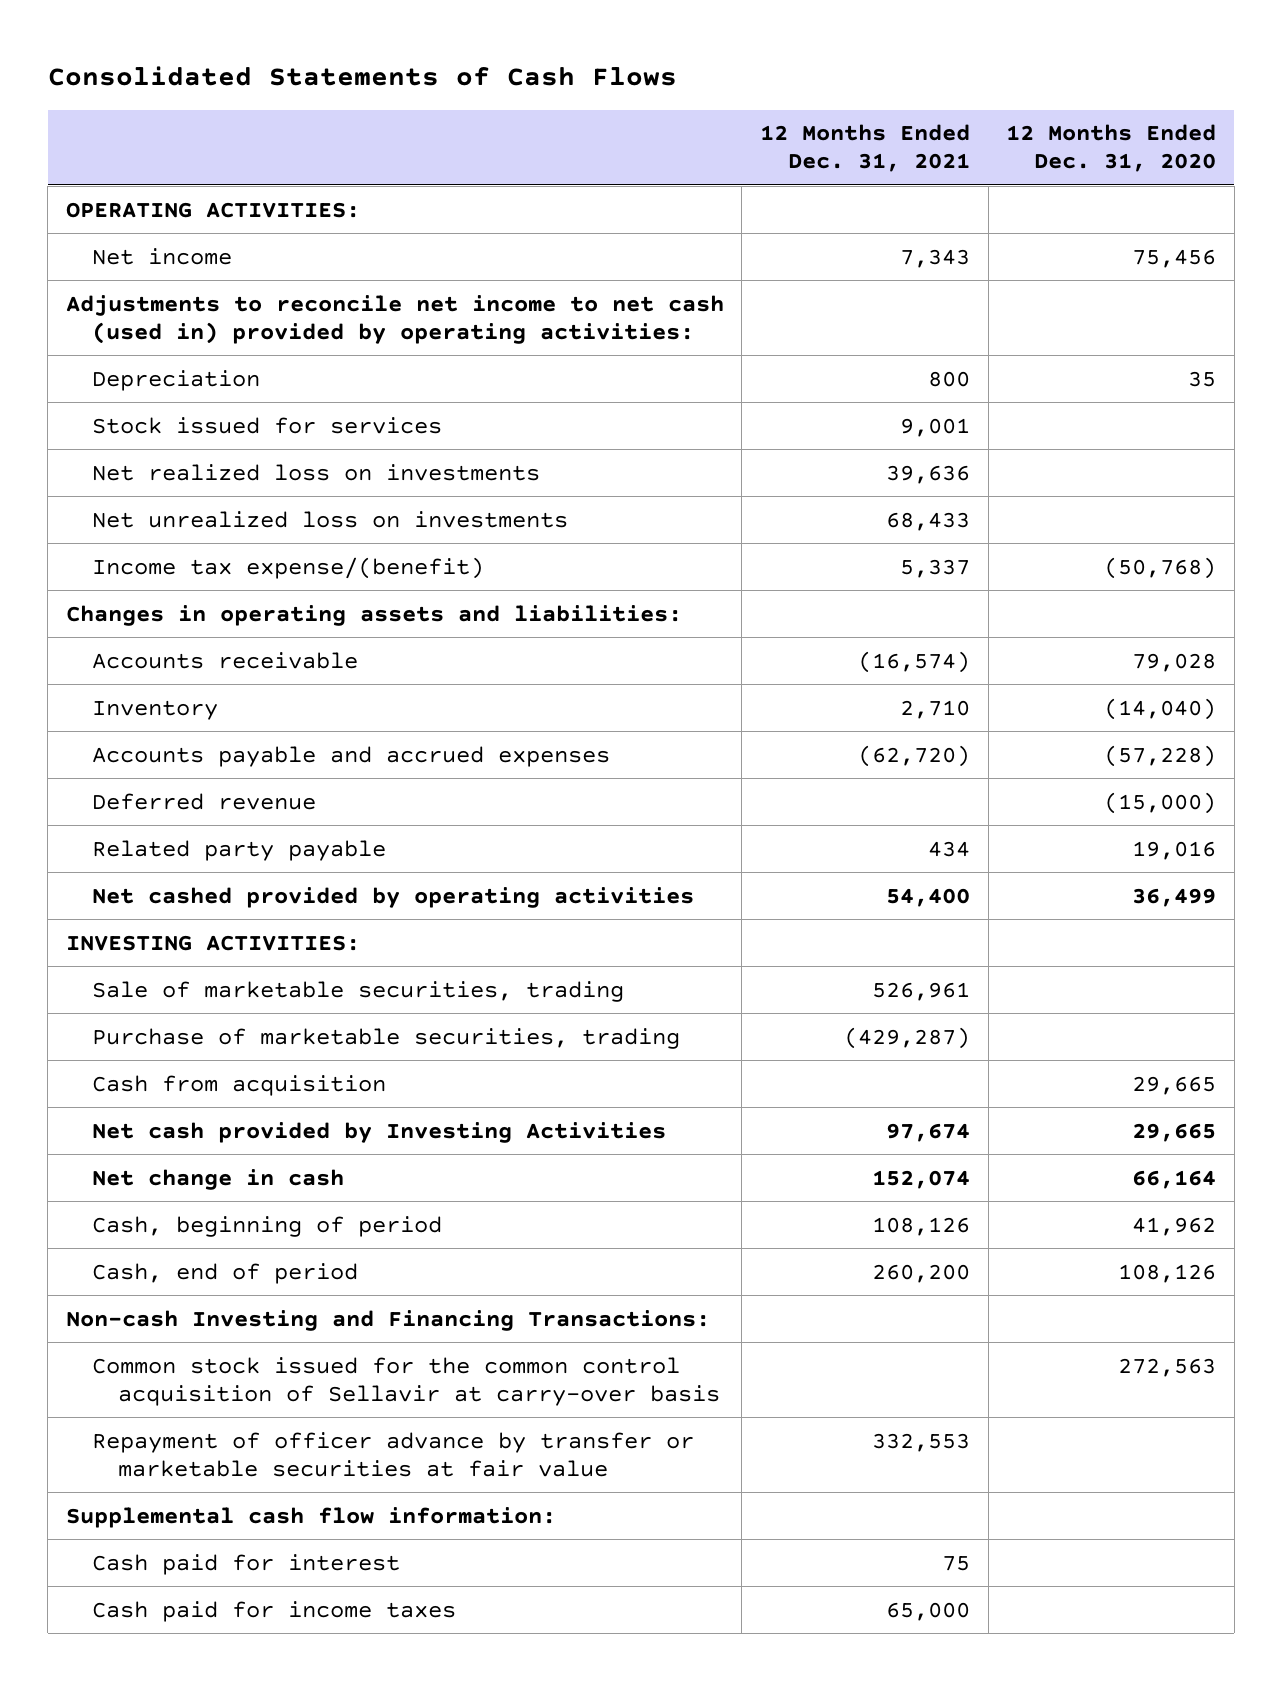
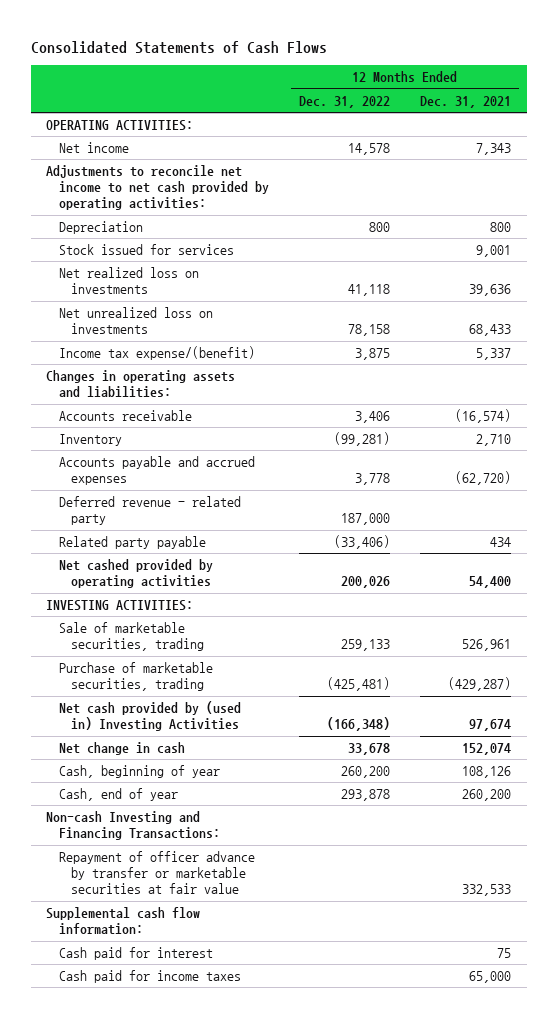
- | 12 Months Ended Dec. 31, 2021 | 12 Months Ended Dec. 31, 2020
+ | 12 Months Ended Dec. 31, 2022 | 12 Months Ended Dec. 31, 2021
- Adjustments to reconcile net income to net cash (used in) provided by operating activities:
+ Adjustments to reconcile net income to net cash provided by operating activities:
- Deferred revenue | | (15,000)
+ Deferred revenue - related party | 187,000 |
- Cash from acquisition | | 29,665
- Net cash provided by Investing Activities | 97,674 | 29,665
+ Net cash provided by (used in) Investing Activities | (166,348) | 97,674
- Cash, beginning of period | 108,126 | 41,962
- Cash, end of period | 260,200 | 108,126
+ Cash, beginning of year | 260,200 | 108,126
+ Cash, end of year | 293,878 | 260,200
- Common stock issued for the common control acquisition of Sellavir at carry-over basis | | 272,563
- Repayment of officer advance by transfer or marketable securities at fair value | 332,553 |
+ Repayment of officer advance by transfer or marketable securities at fair value | | 332,533

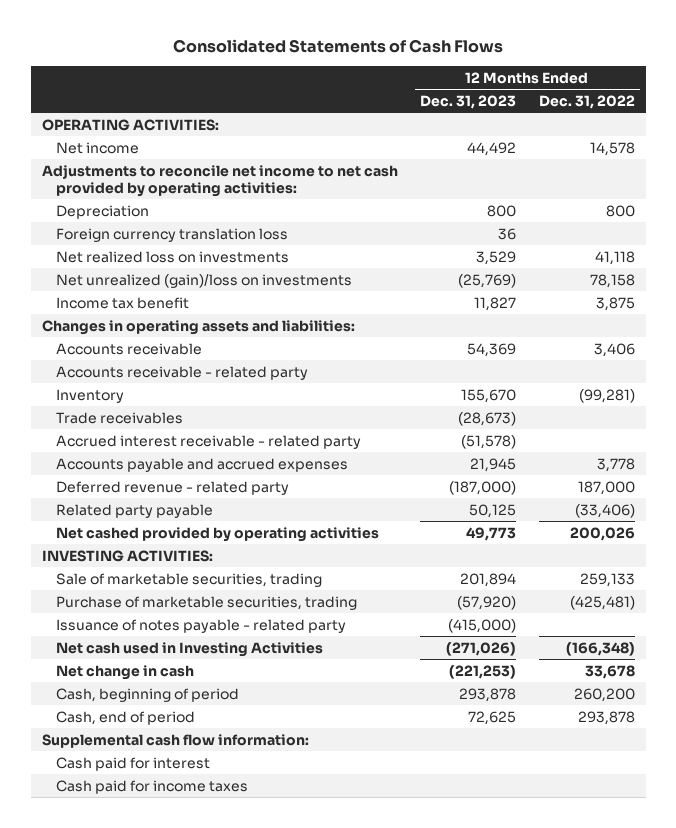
- | 12 Months Ended Dec. 31, 2022 | 12 Months Ended Dec. 31, 2021
+ | 12 Months Ended Dec. 31, 2023 | 12 Months Ended Dec. 31, 2022
- Stock issued for services | | 9,001
+ Foreign currency translation loss | 36 |
- Net unrealized loss on investments | 78,158 | 68,433
- Income tax expense/(benefit) | 3,875 | 5,337
+ Net unrealized (gain)/loss on investments | (25,769) | 78,158
+ Income tax benefit | 11,827 | 3,875
+ Accounts receivable - related party
+ Trade receivables | (28,673) |
+ Accrued interest receivable - related party | (51,578) |
- Net cash provided by (used in) Investing Activities | (166,348) | 97,674
+ Issuance of notes payable - related party | (415,000) |
+ Net cash used in Investing Activities | (271,026) | (166,348)
- Cash, beginning of year | 260,200 | 108,126
- Cash, end of year | 293,878 | 260,200
- Non-cash Investing and Financing Transactions:
- Repayment of officer advance by transfer or marketable securities at fair value | | 332,533
+ Cash, beginning of period | 293,878 | 260,200
+ Cash, end of period | 72,625 | 293,878

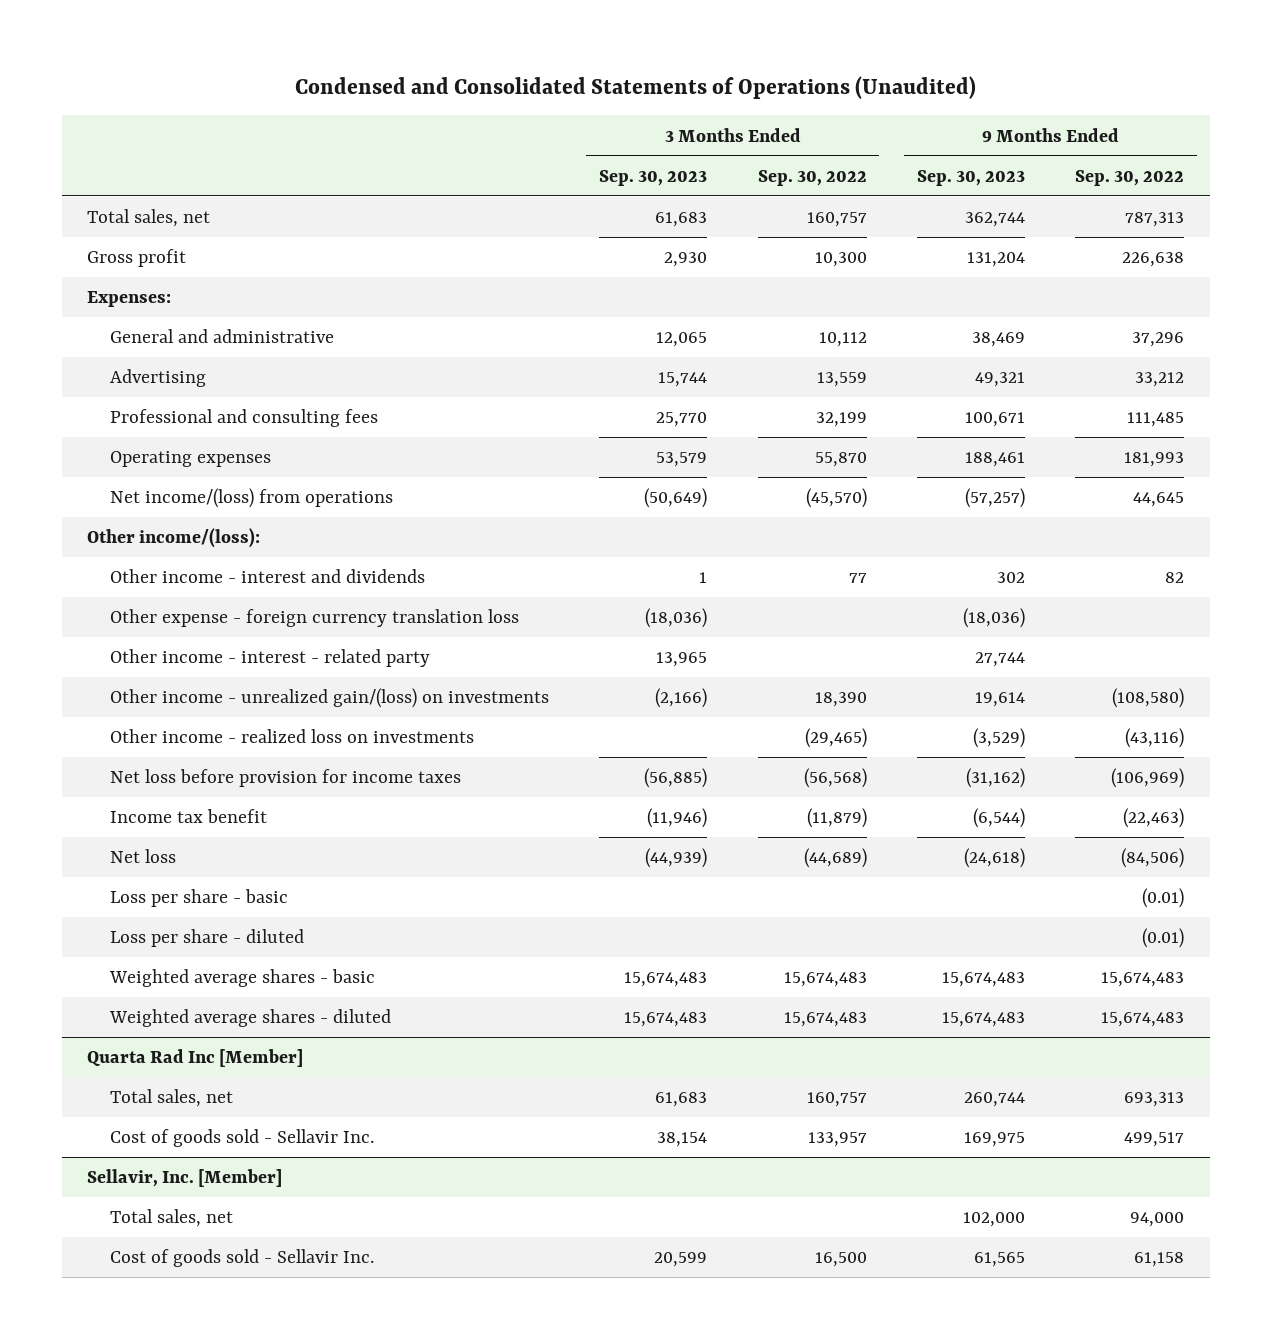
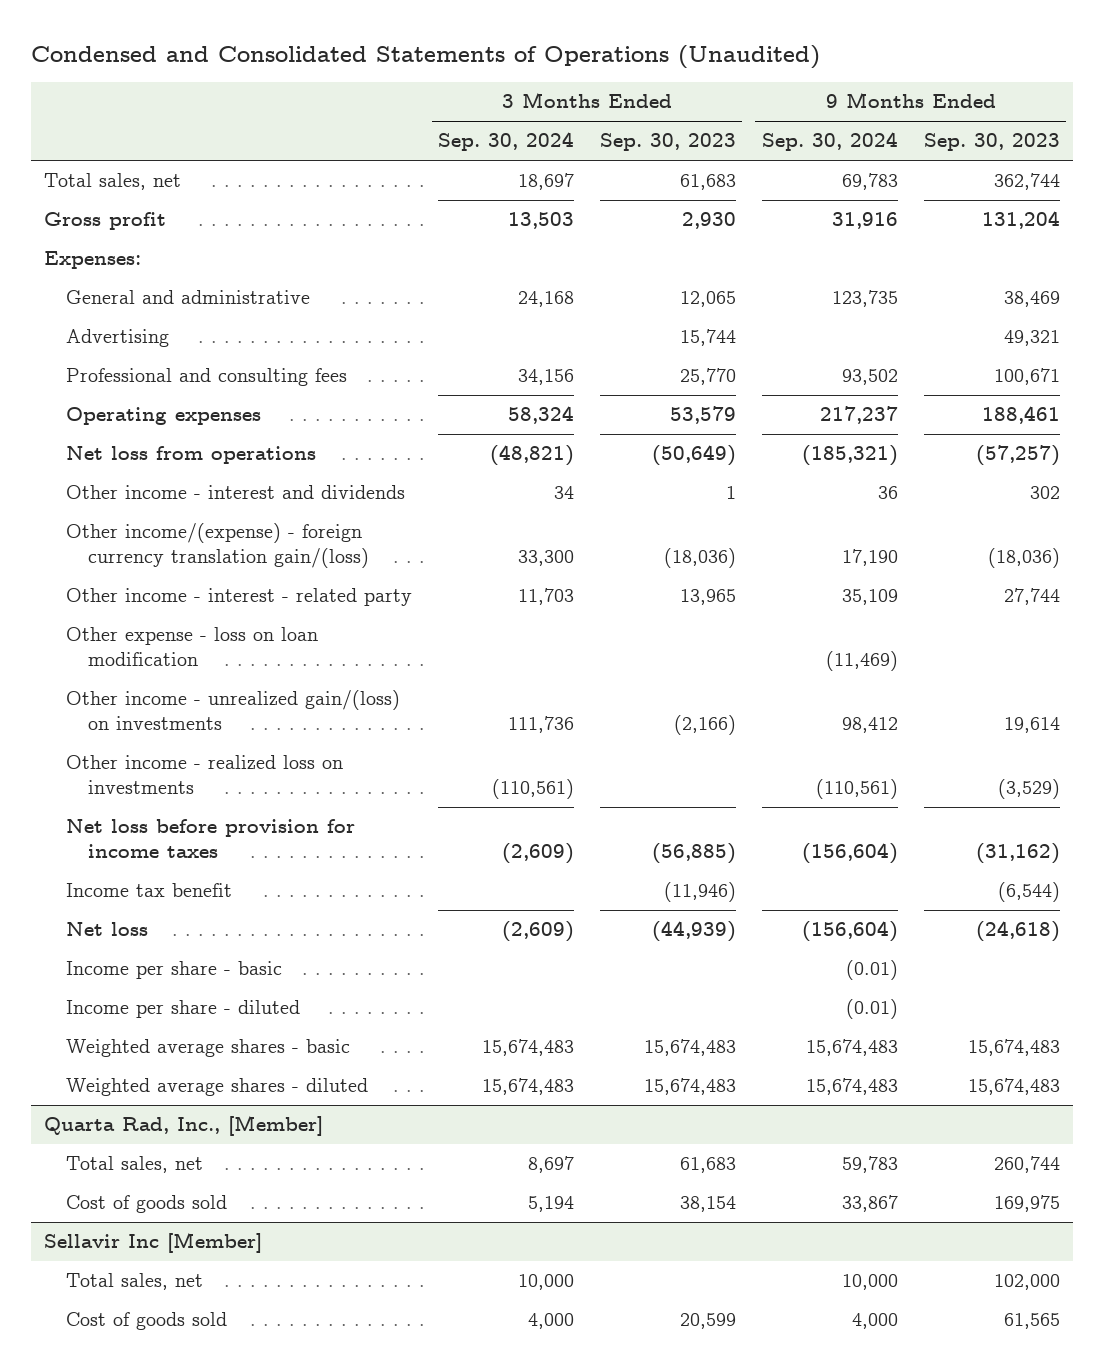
- | 3 Months Ended Sep. 30, 2023 | 3 Months Ended Sep. 30, 2022 | 9 Months Ended Sep. 30, 2023 | 9 Months Ended Sep. 30, 2022
+ | 3 Months Ended Sep. 30, 2024 | 3 Months Ended Sep. 30, 2023 | 9 Months Ended Sep. 30, 2024 | 9 Months Ended Sep. 30, 2023
- Net income/(loss) from operations | (50,649) | (45,570) | (57,257) | 44,645
- Other income/(loss):
+ Net loss from operations | (48,821) | (50,649) | (185,321) | (57,257)
- Other expense - foreign currency translation loss | (18,036) | | (18,036) |
+ Other income/(expense) - foreign currency translation gain/(loss) | 33,300 | (18,036) | 17,190 | (18,036)
+ Other expense - loss on loan modification | | | (11,469) |
- Loss per share - basic | | | | (0.01)
- Loss per share - diluted | | | | (0.01)
+ Income per share - basic | | | (0.01) |
+ Income per share - diluted | | | (0.01) |
- Quarta Rad Inc [Member]
+ Quarta Rad, Inc., [Member]
- Cost of goods sold - Sellavir Inc. | 38,154 | 133,957 | 169,975 | 499,517
- Sellavir, Inc. [Member]
+ Cost of goods sold | 5,194 | 38,154 | 33,867 | 169,975
+ Sellavir Inc [Member]
- Cost of goods sold - Sellavir Inc. | 20,599 | 16,500 | 61,565 | 61,158
+ Cost of goods sold | 4,000 | 20,599 | 4,000 | 61,565

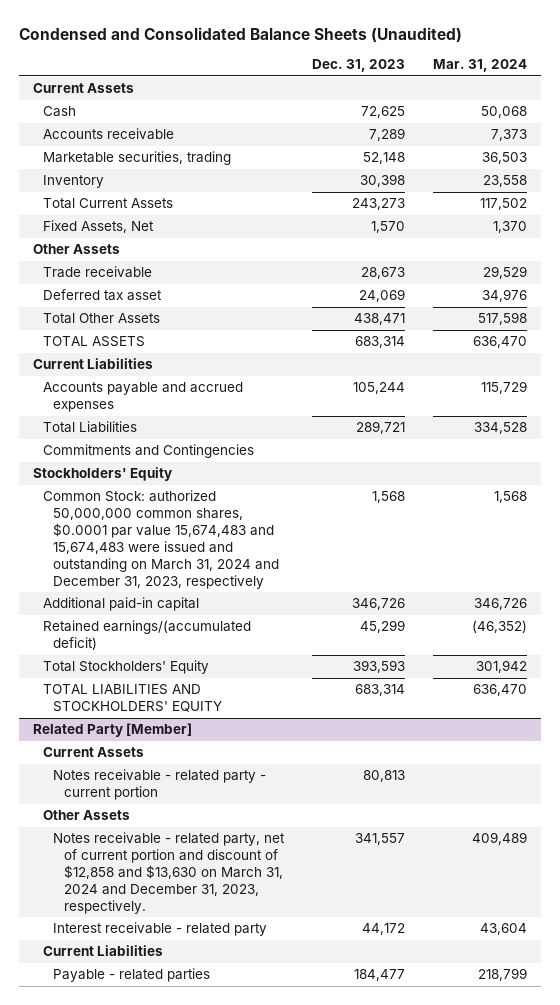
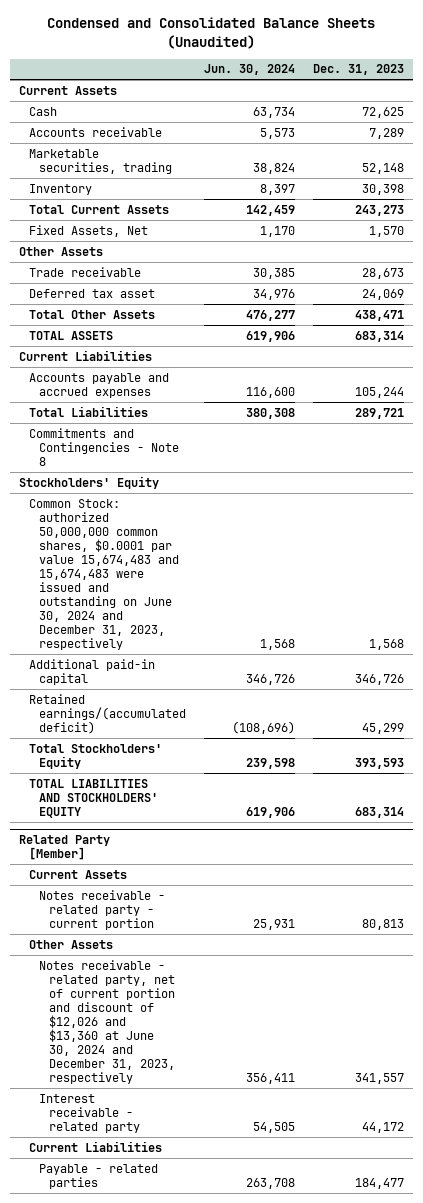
- | Dec. 31, 2023 | Mar. 31, 2024
+ | Jun. 30, 2024 | Dec. 31, 2023
- Commitments and Contingencies
+ Commitments and Contingencies - Note 8
- Common Stock: authorized 50,000,000 common shares, $0.0001 par value 15,674,483 and 15,674,483 were issued and outstanding on March 31, 2024 and December 31, 2023, respectively | 1,568 | 1,568
+ Common Stock: authorized 50,000,000 common shares, $0.0001 par value 15,674,483 and 15,674,483 were issued and outstanding on June 30, 2024 and December 31, 2023, respectively | 1,568 | 1,568
@ Related Party [Member]
- Notes receivable - related party, net of current portion and discount of $12,858 and $13,630 on March 31, 2024 and December 31, 2023, respectively. | 341,557 | 409,489
+ Notes receivable - related party, net of current portion and discount of $12,026 and $13,360 at June 30, 2024 and December 31, 2023, respectively | 356,411 | 341,557

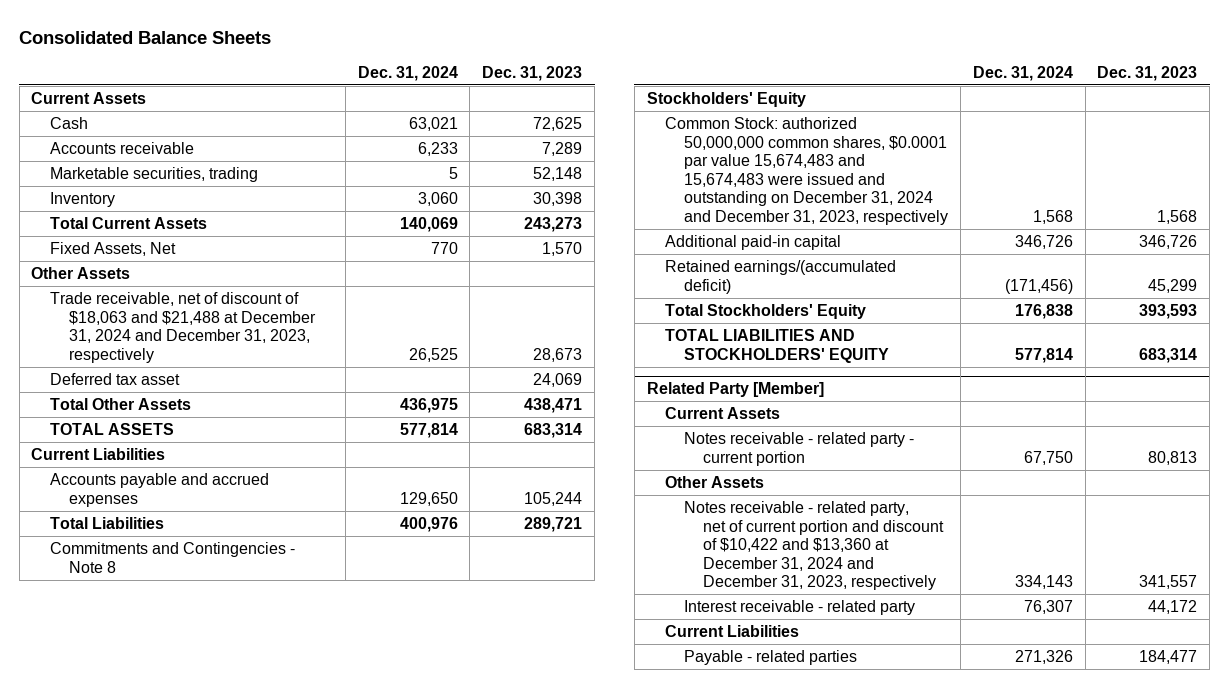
- Condensed and Consolidated Balance Sheets (Unaudited)
+ Consolidated Balance Sheets
- | Jun. 30, 2024 | Dec. 31, 2023
+ | Dec. 31, 2024 | Dec. 31, 2023
- Trade receivable | 30,385 | 28,673
+ Trade receivable, net of discount of $18,063 and $21,488 at December 31, 2024 and December 31, 2023, respectively | 26,525 | 28,673
- Common Stock: authorized 50,000,000 common shares, $0.0001 par value 15,674,483 and 15,674,483 were issued and outstanding on June 30, 2024 and December 31, 2023, respectively | 1,568 | 1,568
+ Common Stock: authorized 50,000,000 common shares, $0.0001 par value 15,674,483 and 15,674,483 were issued and outstanding on December 31, 2024 and December 31, 2023, respectively | 1,568 | 1,568
@ Related Party [Member]
- Notes receivable - related party, net of current portion and discount of $12,026 and $13,360 at June 30, 2024 and December 31, 2023, respectively | 356,411 | 341,557
+ Notes receivable - related party, net of current portion and discount of $10,422 and $13,360 at December 31, 2024 and December 31, 2023, respectively | 334,143 | 341,557

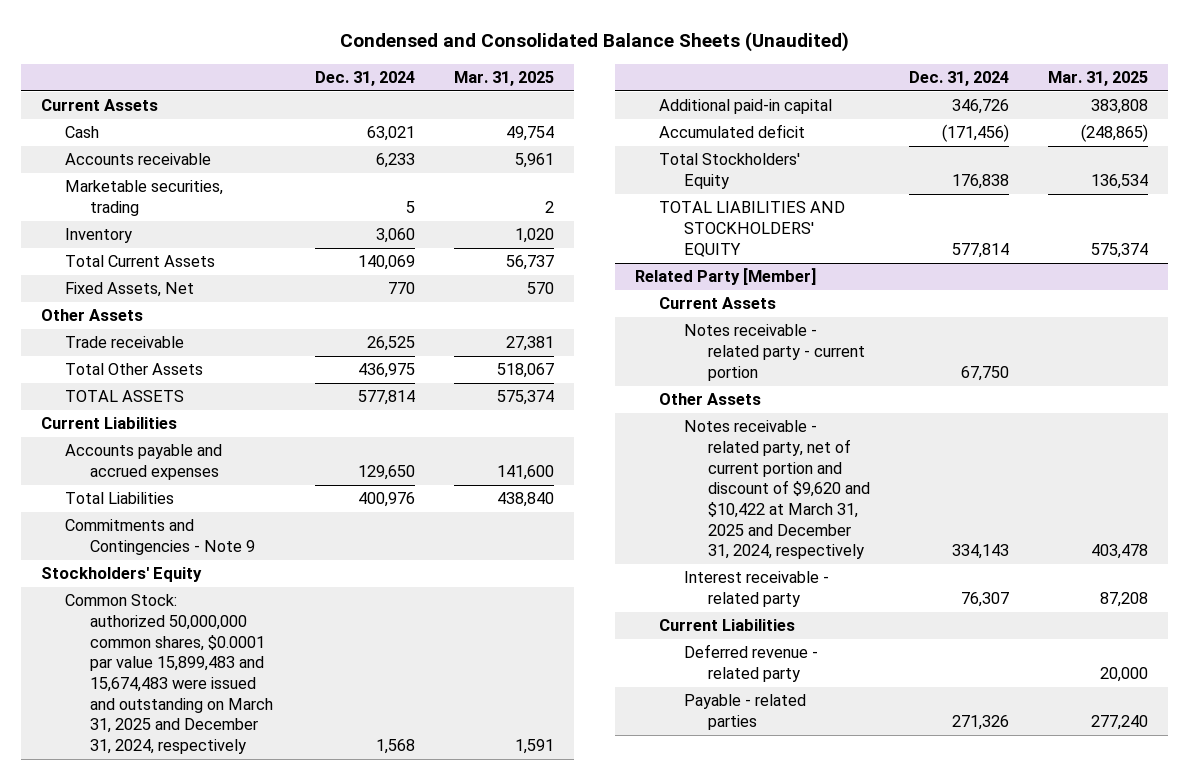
- Consolidated Balance Sheets
+ Condensed and Consolidated Balance Sheets (Unaudited)
- | Dec. 31, 2024 | Dec. 31, 2023
+ | Dec. 31, 2024 | Mar. 31, 2025
- Trade receivable, net of discount of $18,063 and $21,488 at December 31, 2024 and December 31, 2023, respectively | 26,525 | 28,673
- Deferred tax asset | | 24,069
+ Trade receivable | 26,525 | 27,381
- Commitments and Contingencies - Note 8
+ Commitments and Contingencies - Note 9
- Common Stock: authorized 50,000,000 common shares, $0.0001 par value 15,674,483 and 15,674,483 were issued and outstanding on December 31, 2024 and December 31, 2023, respectively | 1,568 | 1,568
+ Common Stock: authorized 50,000,000 common shares, $0.0001 par value 15,899,483 and 15,674,483 were issued and outstanding on March 31, 2025 and December 31, 2024, respectively | 1,568 | 1,591
- Retained earnings/(accumulated deficit) | (171,456) | 45,299
+ Accumulated deficit | (171,456) | (248,865)
@ Related Party [Member]
- Notes receivable - related party, net of current portion and discount of $10,422 and $13,360 at December 31, 2024 and December 31, 2023, respectively | 334,143 | 341,557
+ Notes receivable - related party, net of current portion and discount of $9,620 and $10,422 at March 31, 2025 and December 31, 2024, respectively | 334,143 | 403,478
+ Deferred revenue - related party | | 20,000

